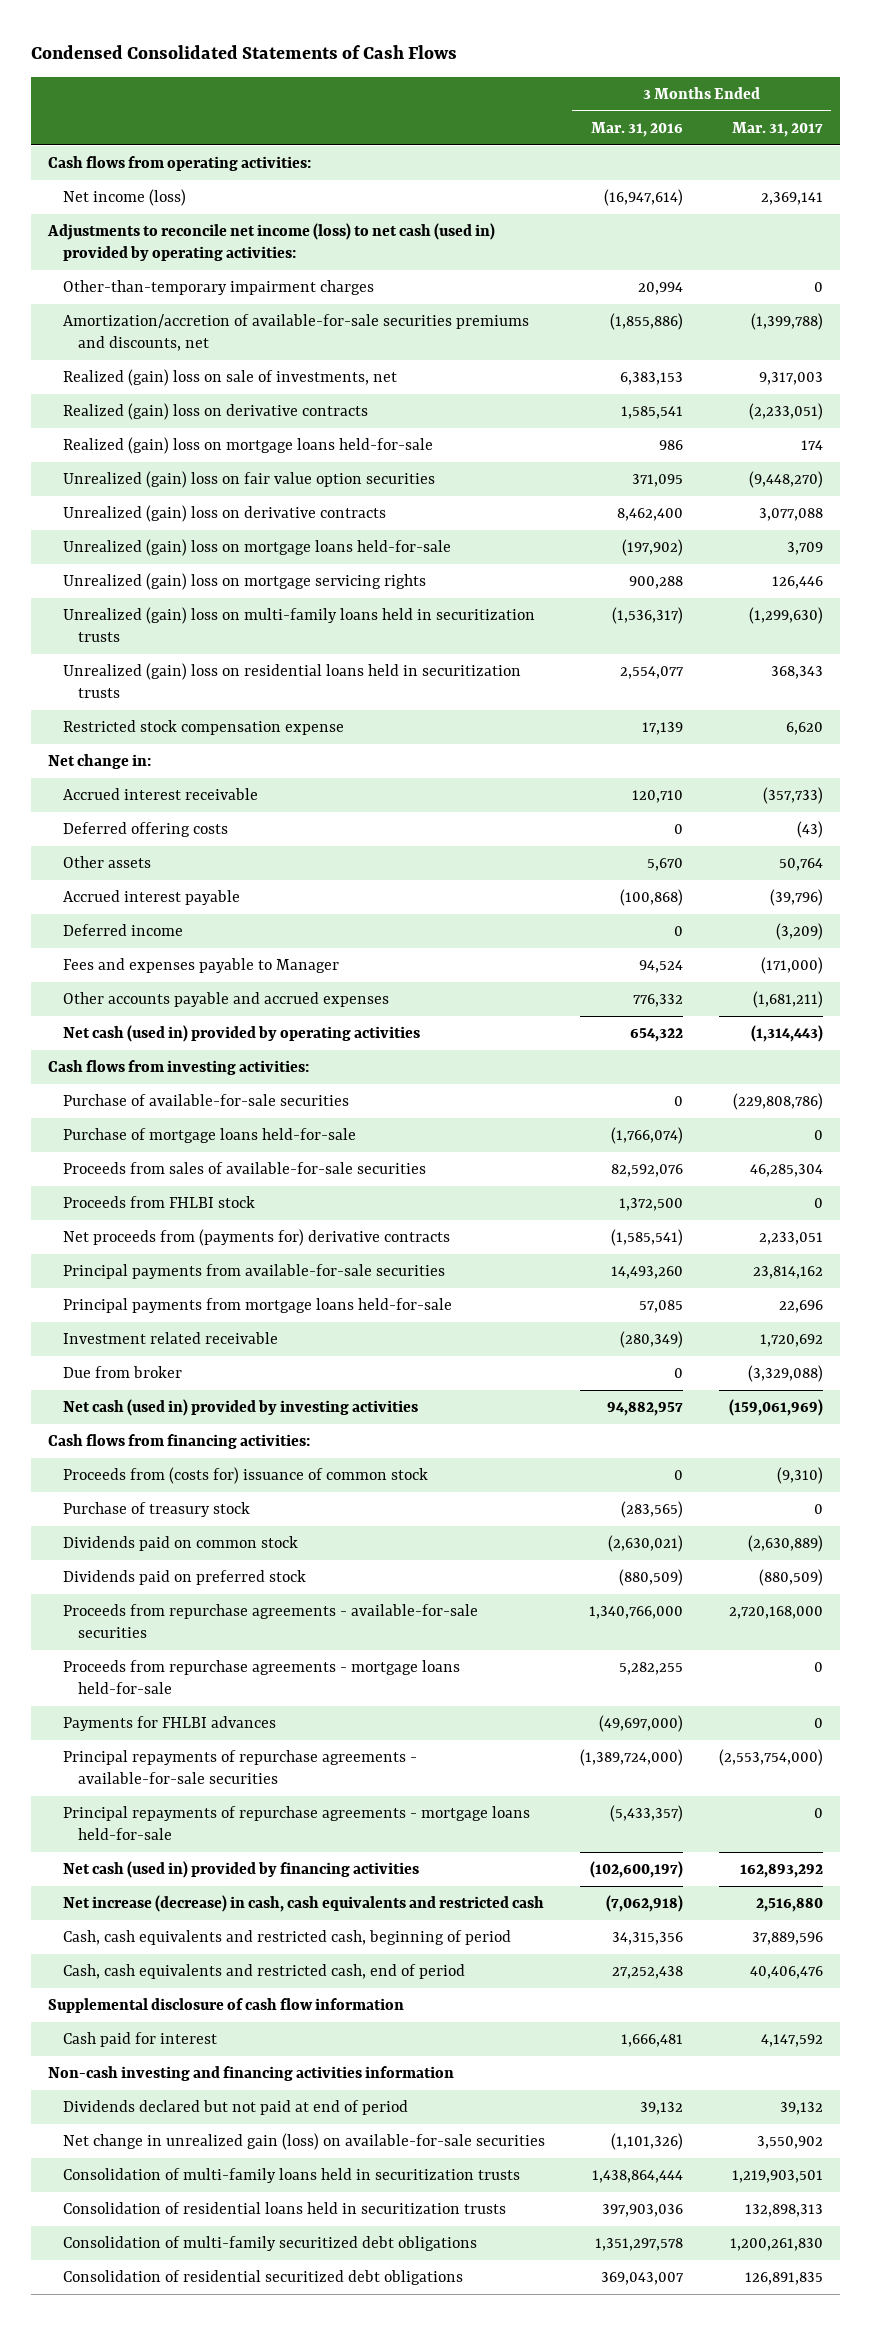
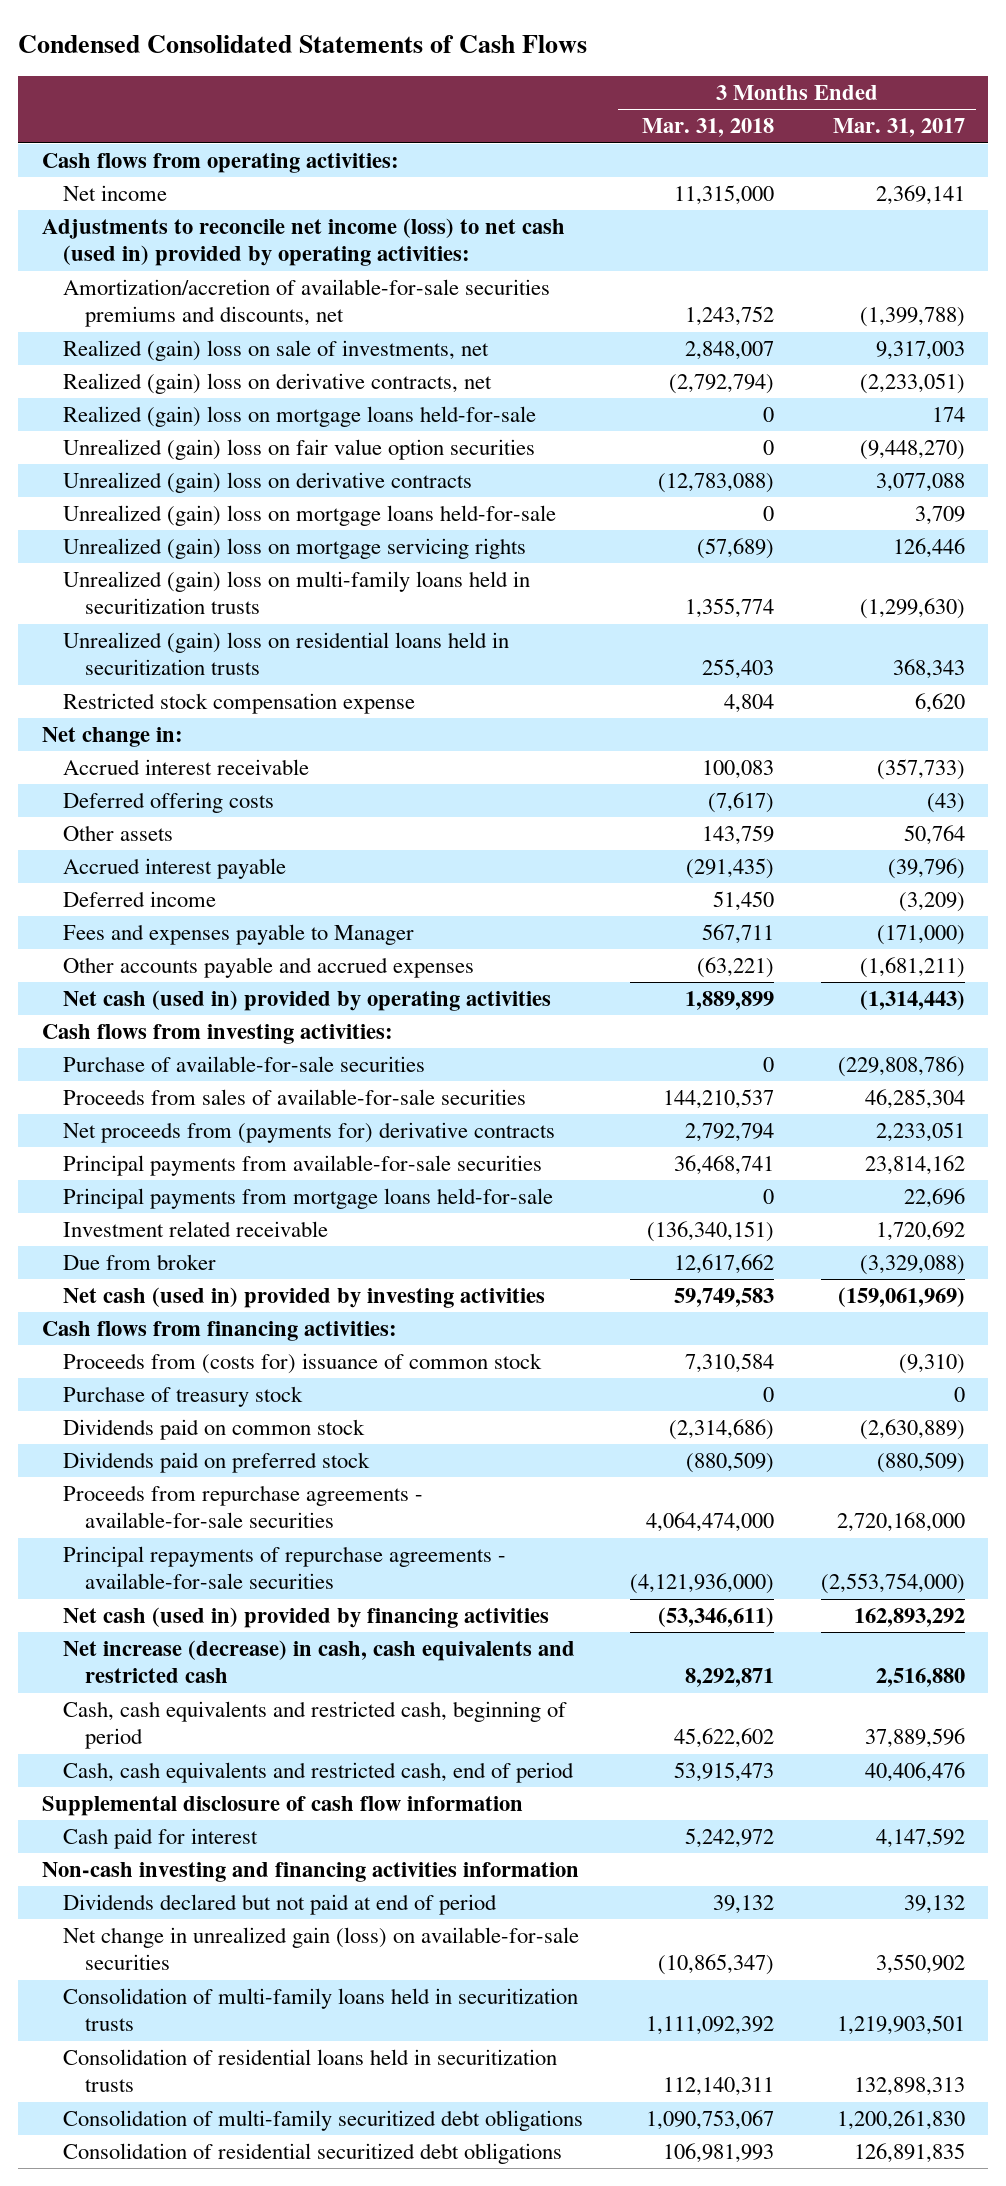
- | 3 Months Ended Mar. 31, 2016 | 3 Months Ended Mar. 31, 2017
+ | 3 Months Ended Mar. 31, 2018 | 3 Months Ended Mar. 31, 2017
- Net income (loss) | (16,947,614) | 2,369,141
+ Net income | 11,315,000 | 2,369,141
- Other-than-temporary impairment charges | 20,994 | 0
- Realized (gain) loss on derivative contracts | 1,585,541 | (2,233,051)
+ Realized (gain) loss on derivative contracts, net | (2,792,794) | (2,233,051)
- Purchase of mortgage loans held-for-sale | (1,766,074) | 0
- Proceeds from FHLBI stock | 1,372,500 | 0
- Proceeds from repurchase agreements - mortgage loans held-for-sale | 5,282,255 | 0
- Payments for FHLBI advances | (49,697,000) | 0
- Principal repayments of repurchase agreements - mortgage loans held-for-sale | (5,433,357) | 0

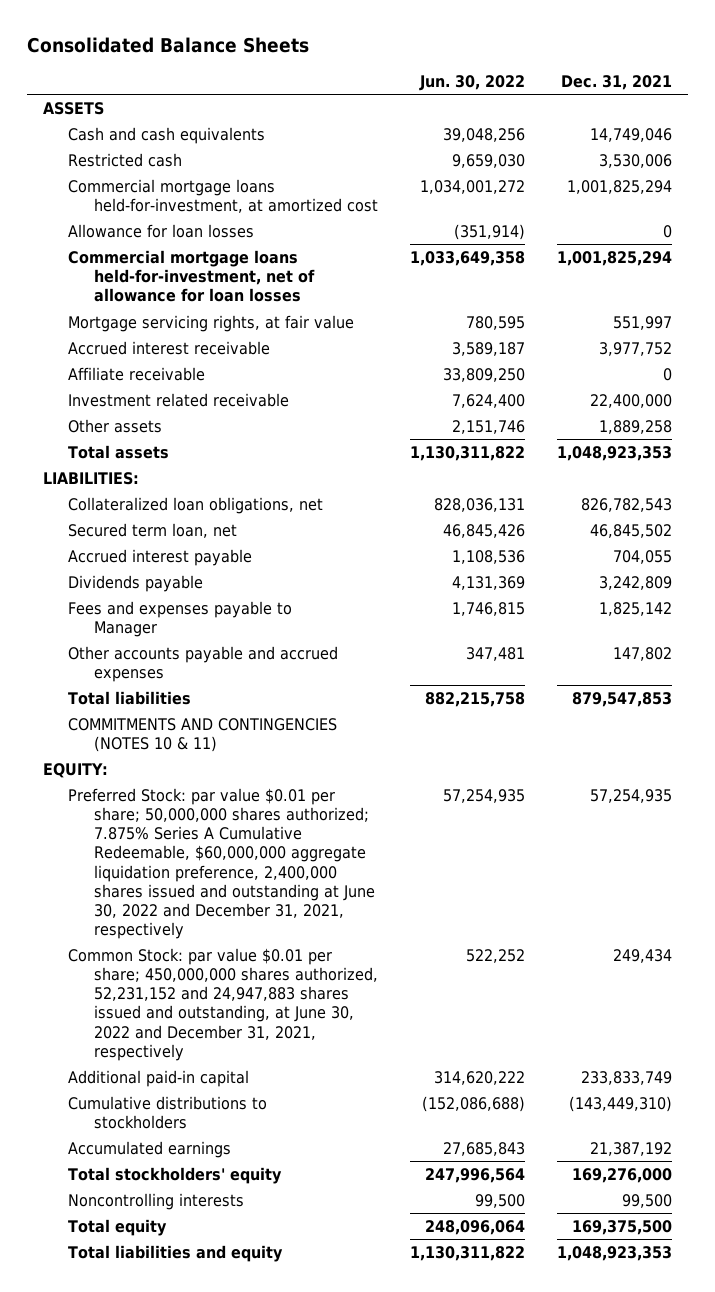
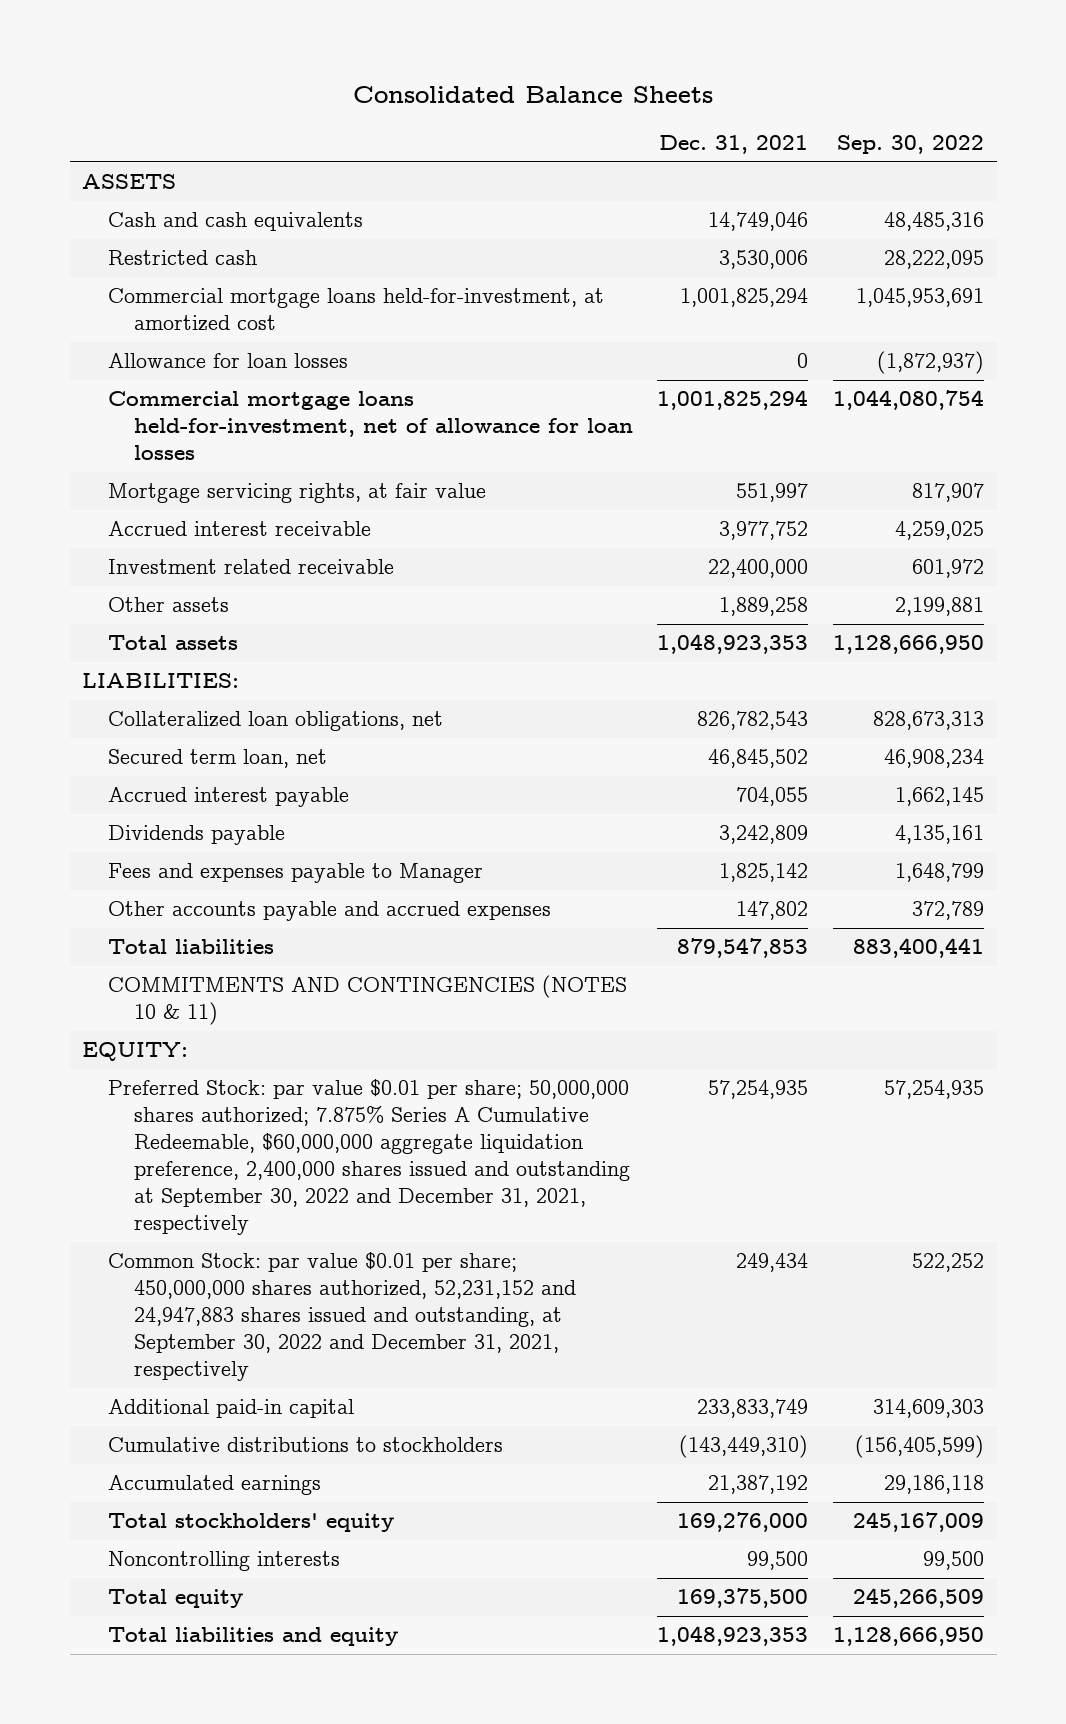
- | Jun. 30, 2022 | Dec. 31, 2021
+ | Dec. 31, 2021 | Sep. 30, 2022
- Affiliate receivable | 33,809,250 | 0
- Preferred Stock: par value $0.01 per share; 50,000,000 shares authorized; 7.875% Series A Cumulative Redeemable, $60,000,000 aggregate liquidation preference, 2,400,000 shares issued and outstanding at June 30, 2022 and December 31, 2021, respectively | 57,254,935 | 57,254,935
- Common Stock: par value $0.01 per share; 450,000,000 shares authorized, 52,231,152 and 24,947,883 shares issued and outstanding, at June 30, 2022 and December 31, 2021, respectively | 522,252 | 249,434
+ Preferred Stock: par value $0.01 per share; 50,000,000 shares authorized; 7.875% Series A Cumulative Redeemable, $60,000,000 aggregate liquidation preference, 2,400,000 shares issued and outstanding at September 30, 2022 and December 31, 2021, respectively | 57,254,935 | 57,254,935
+ Common Stock: par value $0.01 per share; 450,000,000 shares authorized, 52,231,152 and 24,947,883 shares issued and outstanding, at September 30, 2022 and December 31, 2021, respectively | 249,434 | 522,252

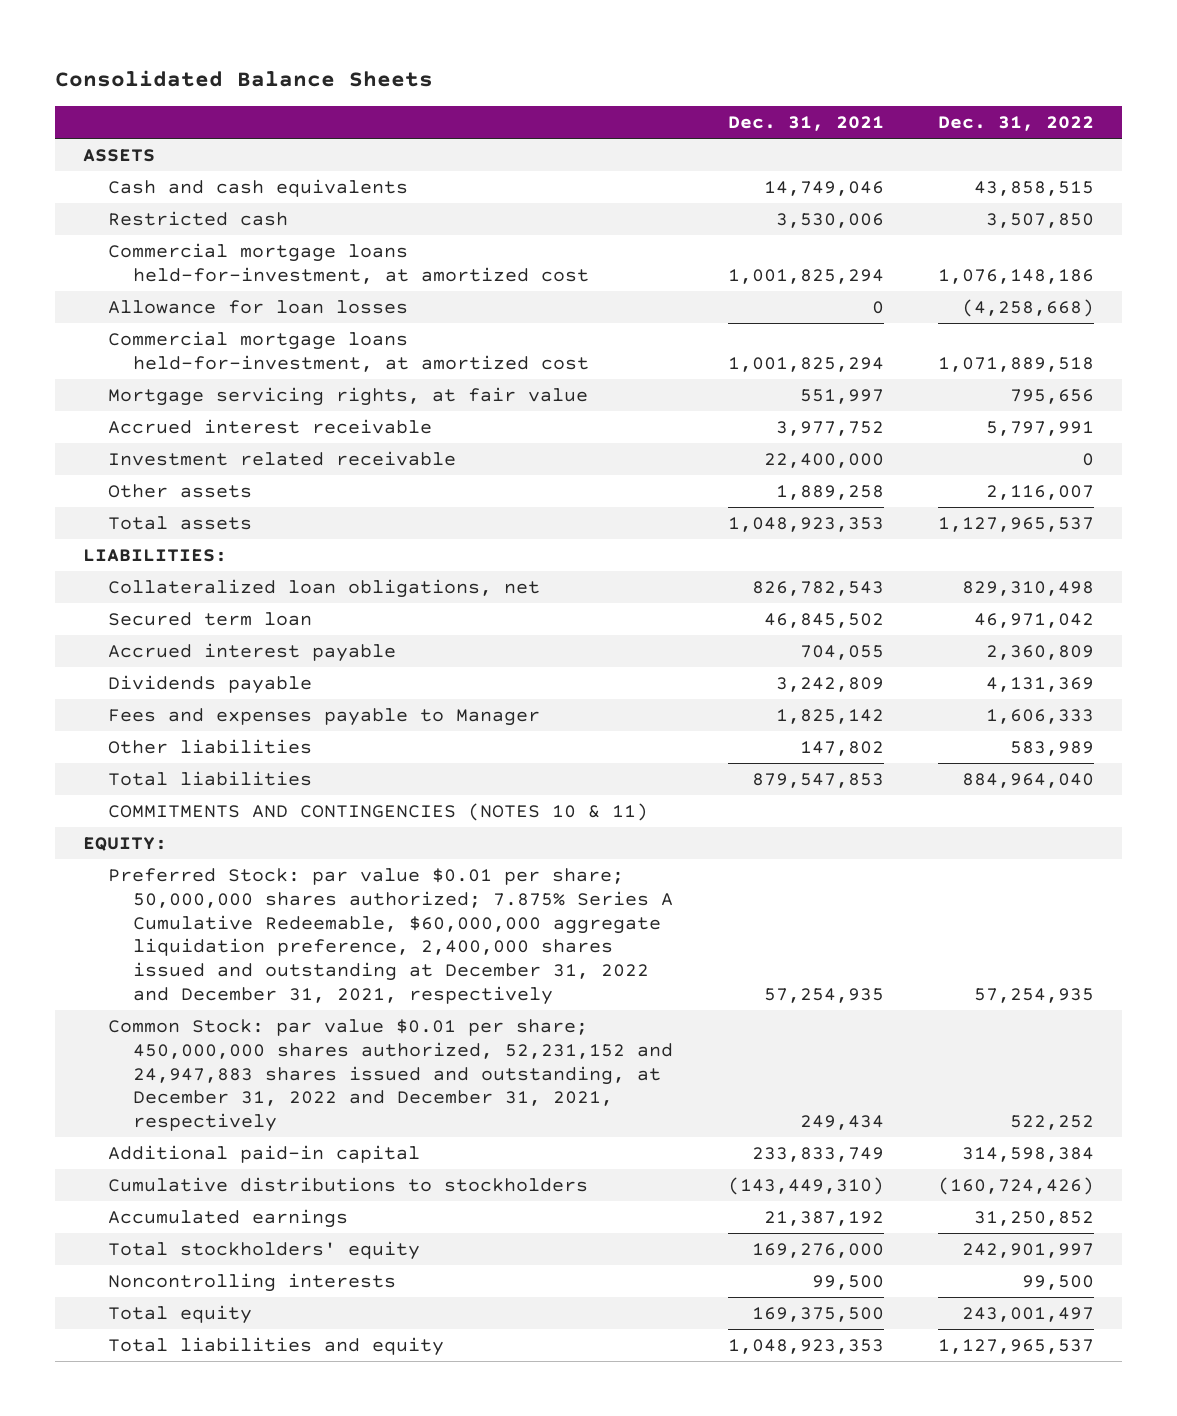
- | Dec. 31, 2021 | Sep. 30, 2022
+ | Dec. 31, 2021 | Dec. 31, 2022
- Commercial mortgage loans held-for-investment, net of allowance for loan losses | 1,001,825,294 | 1,044,080,754
+ Commercial mortgage loans held-for-investment, at amortized cost | 1,001,825,294 | 1,071,889,518
- Secured term loan, net | 46,845,502 | 46,908,234
+ Secured term loan | 46,845,502 | 46,971,042
- Other accounts payable and accrued expenses | 147,802 | 372,789
+ Other liabilities | 147,802 | 583,989
- Preferred Stock: par value $0.01 per share; 50,000,000 shares authorized; 7.875% Series A Cumulative Redeemable, $60,000,000 aggregate liquidation preference, 2,400,000 shares issued and outstanding at September 30, 2022 and December 31, 2021, respectively | 57,254,935 | 57,254,935
- Common Stock: par value $0.01 per share; 450,000,000 shares authorized, 52,231,152 and 24,947,883 shares issued and outstanding, at September 30, 2022 and December 31, 2021, respectively | 249,434 | 522,252
+ Preferred Stock: par value $0.01 per share; 50,000,000 shares authorized; 7.875% Series A Cumulative Redeemable, $60,000,000 aggregate liquidation preference, 2,400,000 shares issued and outstanding at December 31, 2022 and December 31, 2021, respectively | 57,254,935 | 57,254,935
+ Common Stock: par value $0.01 per share; 450,000,000 shares authorized, 52,231,152 and 24,947,883 shares issued and outstanding, at December 31, 2022 and December 31, 2021, respectively | 249,434 | 522,252

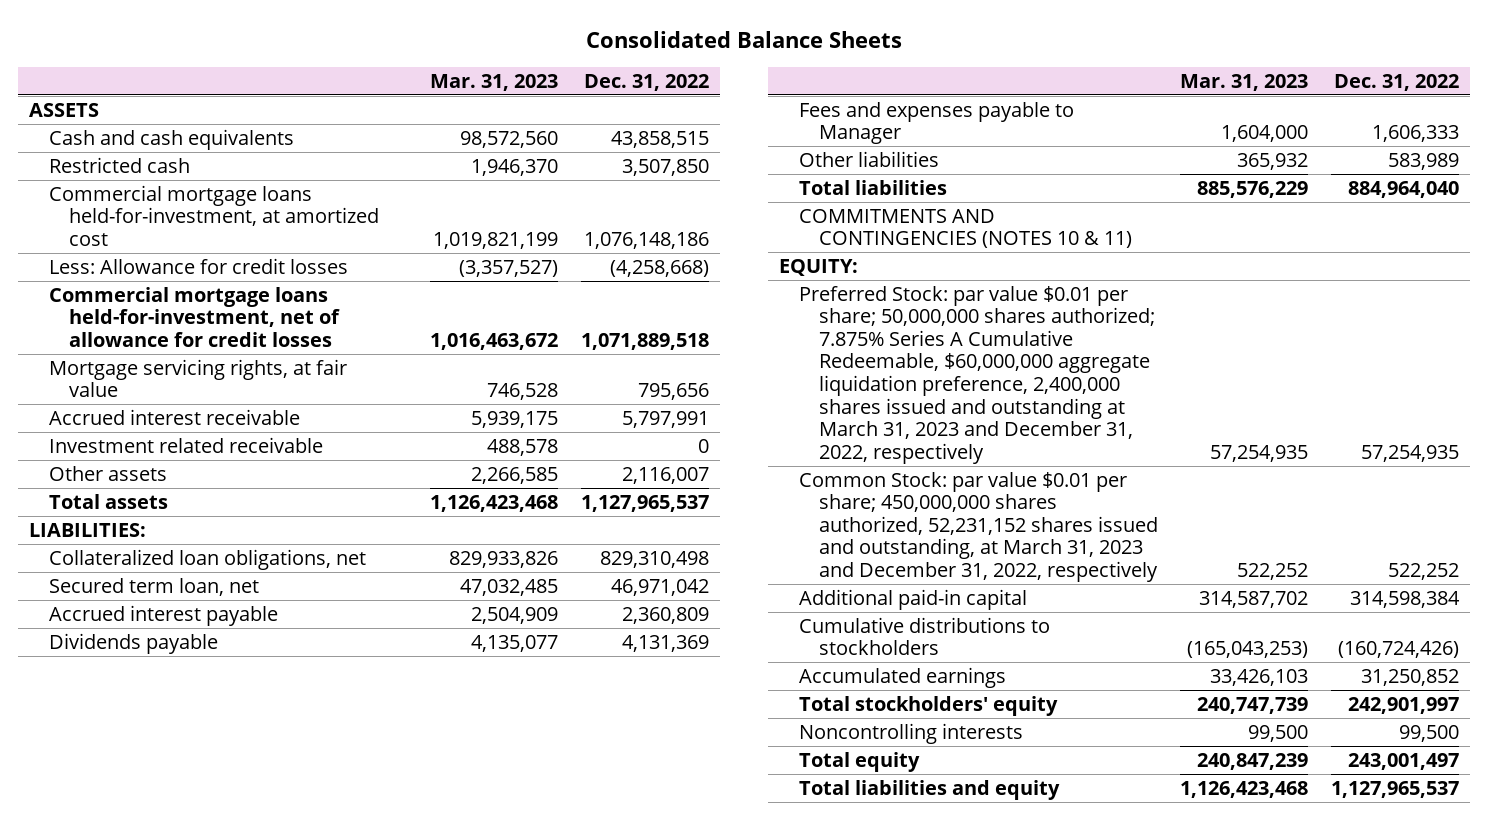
- | Dec. 31, 2021 | Dec. 31, 2022
+ | Mar. 31, 2023 | Dec. 31, 2022
- Allowance for loan losses | 0 | (4,258,668)
- Commercial mortgage loans held-for-investment, at amortized cost | 1,001,825,294 | 1,071,889,518
+ Less: Allowance for credit losses | (3,357,527) | (4,258,668)
+ Commercial mortgage loans held-for-investment, net of allowance for credit losses | 1,016,463,672 | 1,071,889,518
- Secured term loan | 46,845,502 | 46,971,042
+ Secured term loan, net | 47,032,485 | 46,971,042
- Preferred Stock: par value $0.01 per share; 50,000,000 shares authorized; 7.875% Series A Cumulative Redeemable, $60,000,000 aggregate liquidation preference, 2,400,000 shares issued and outstanding at December 31, 2022 and December 31, 2021, respectively | 57,254,935 | 57,254,935
- Common Stock: par value $0.01 per share; 450,000,000 shares authorized, 52,231,152 and 24,947,883 shares issued and outstanding, at December 31, 2022 and December 31, 2021, respectively | 249,434 | 522,252
+ Preferred Stock: par value $0.01 per share; 50,000,000 shares authorized; 7.875% Series A Cumulative Redeemable, $60,000,000 aggregate liquidation preference, 2,400,000 shares issued and outstanding at March 31, 2023 and December 31, 2022, respectively | 57,254,935 | 57,254,935
+ Common Stock: par value $0.01 per share; 450,000,000 shares authorized, 52,231,152 shares issued and outstanding, at March 31, 2023 and December 31, 2022, respectively | 522,252 | 522,252

